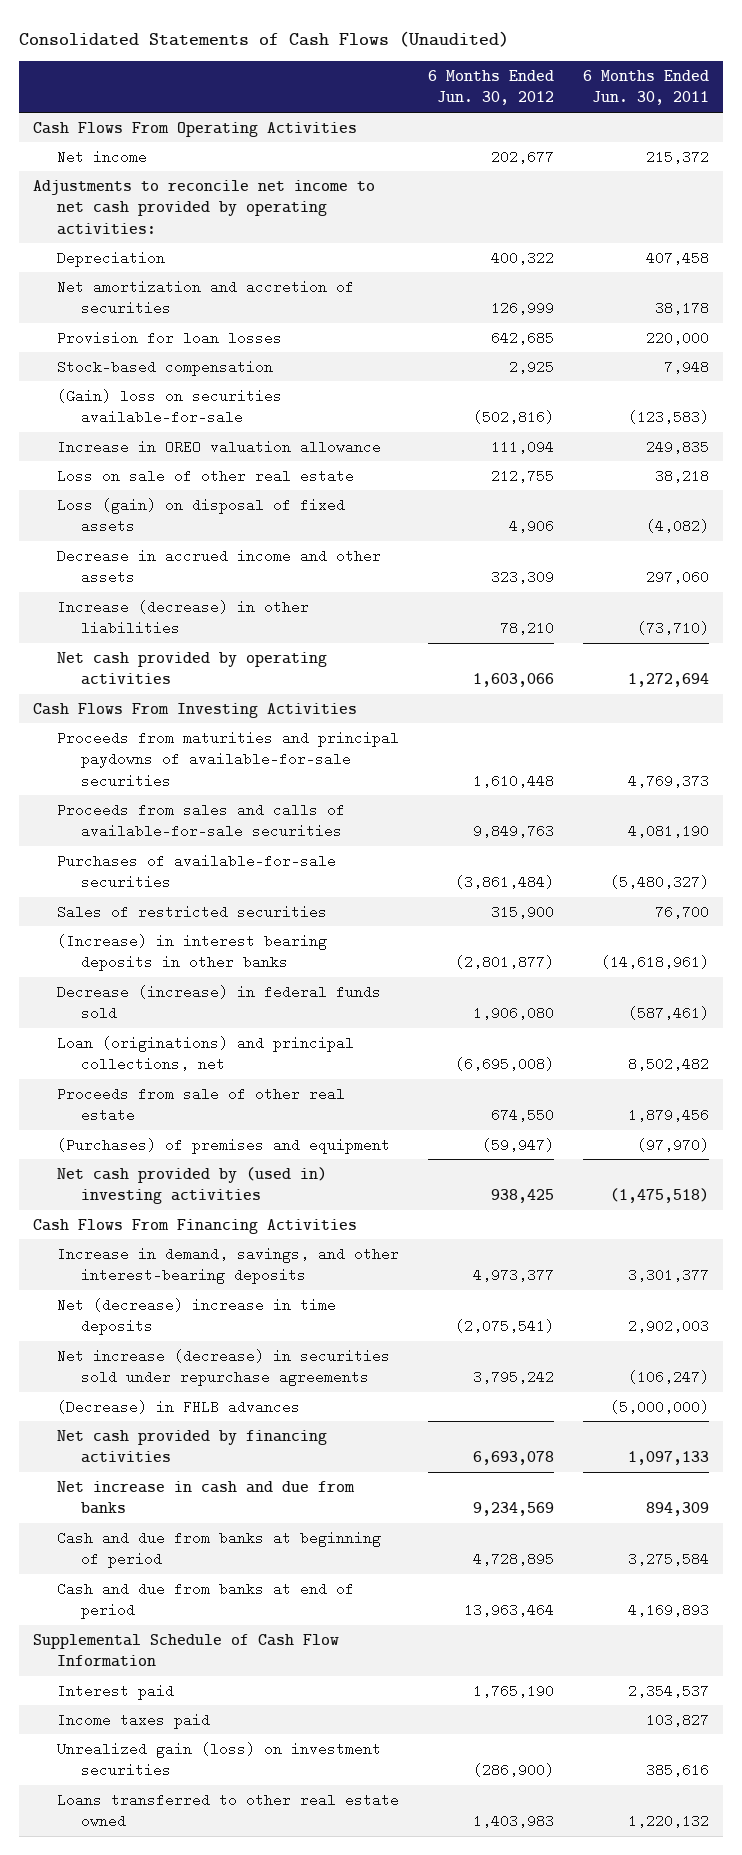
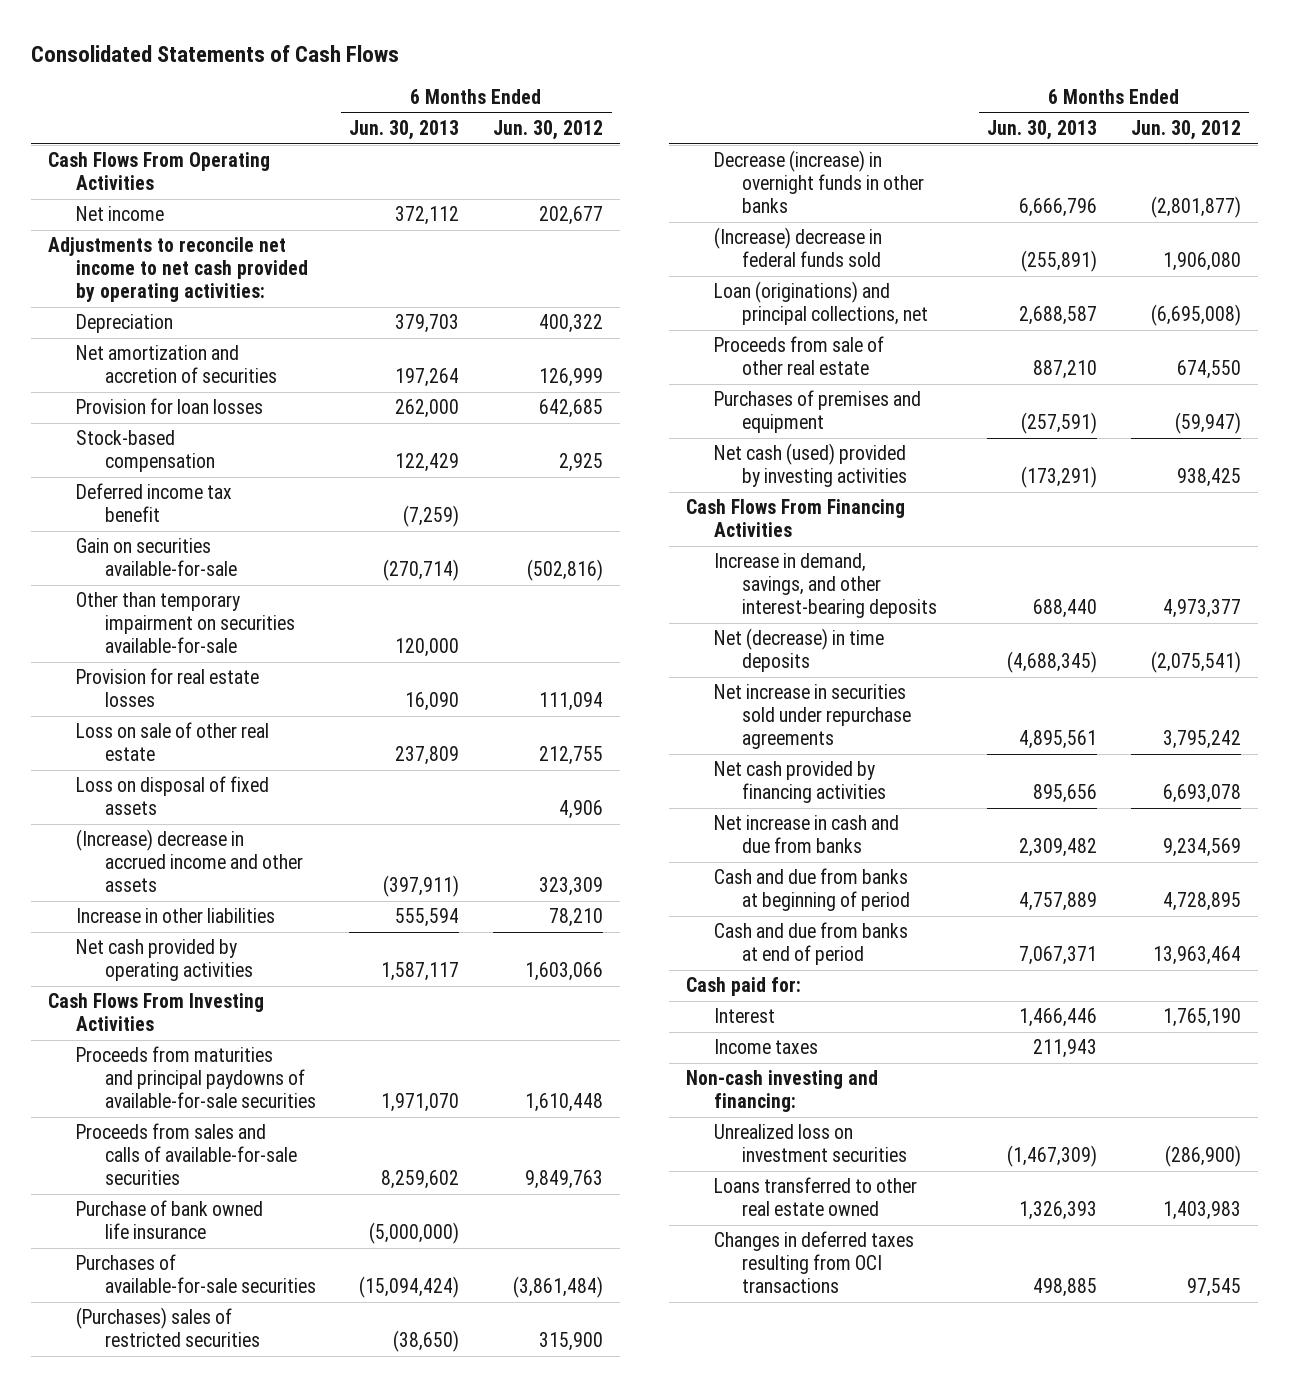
- Consolidated Statements of Cash Flows (Unaudited)
+ Consolidated Statements of Cash Flows
- | 6 Months Ended Jun. 30, 2012 | 6 Months Ended Jun. 30, 2011
+ | 6 Months Ended Jun. 30, 2013 | 6 Months Ended Jun. 30, 2012
- (Gain) loss on securities available-for-sale | (502,816) | (123,583)
- Increase in OREO valuation allowance | 111,094 | 249,835
+ Deferred income tax benefit | (7,259) |
+ Gain on securities available-for-sale | (270,714) | (502,816)
+ Other than temporary impairment on securities available-for-sale | 120,000 |
+ Provision for real estate losses | 16,090 | 111,094
- Loss (gain) on disposal of fixed assets | 4,906 | (4,082)
- Decrease in accrued income and other assets | 323,309 | 297,060
- Increase (decrease) in other liabilities | 78,210 | (73,710)
+ Loss on disposal of fixed assets | | 4,906
+ (Increase) decrease in accrued income and other assets | (397,911) | 323,309
+ Increase in other liabilities | 555,594 | 78,210
+ Purchase of bank owned life insurance | (5,000,000) |
- Sales of restricted securities | 315,900 | 76,700
- (Increase) in interest bearing deposits in other banks | (2,801,877) | (14,618,961)
- Decrease (increase) in federal funds sold | 1,906,080 | (587,461)
+ (Purchases) sales of restricted securities | (38,650) | 315,900
+ Decrease (increase) in overnight funds in other banks | 6,666,796 | (2,801,877)
+ (Increase) decrease in federal funds sold | (255,891) | 1,906,080
- (Purchases) of premises and equipment | (59,947) | (97,970)
- Net cash provided by (used in) investing activities | 938,425 | (1,475,518)
+ Purchases of premises and equipment | (257,591) | (59,947)
+ Net cash (used) provided by investing activities | (173,291) | 938,425
- Net (decrease) increase in time deposits | (2,075,541) | 2,902,003
- Net increase (decrease) in securities sold under repurchase agreements | 3,795,242 | (106,247)
- (Decrease) in FHLB advances | | (5,000,000)
+ Net (decrease) in time deposits | (4,688,345) | (2,075,541)
+ Net increase in securities sold under repurchase agreements | 4,895,561 | 3,795,242
- Supplemental Schedule of Cash Flow Information
- Interest paid | 1,765,190 | 2,354,537
- Income taxes paid | | 103,827
- Unrealized gain (loss) on investment securities | (286,900) | 385,616
+ Cash paid for:
+ Interest | 1,466,446 | 1,765,190
+ Income taxes | 211,943 |
+ Non-cash investing and financing:
+ Unrealized loss on investment securities | (1,467,309) | (286,900)
+ Changes in deferred taxes resulting from OCI transactions | 498,885 | 97,545

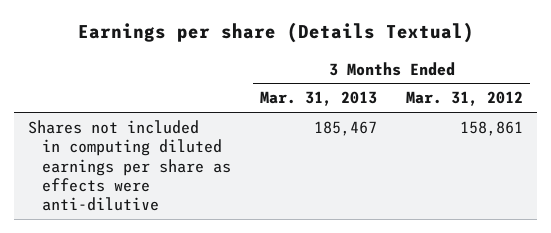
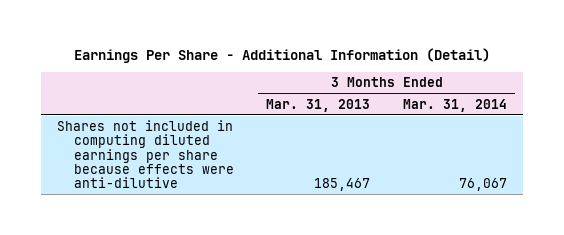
- Earnings per share (Details Textual)
+ Earnings Per Share - Additional Information (Detail)
- | 3 Months Ended Mar. 31, 2013 | 3 Months Ended Mar. 31, 2012
+ | 3 Months Ended Mar. 31, 2013 | 3 Months Ended Mar. 31, 2014
- Shares not included in computing diluted earnings per share as effects were anti-dilutive | 185,467 | 158,861
+ Shares not included in computing diluted earnings per share because effects were anti-dilutive | 185,467 | 76,067

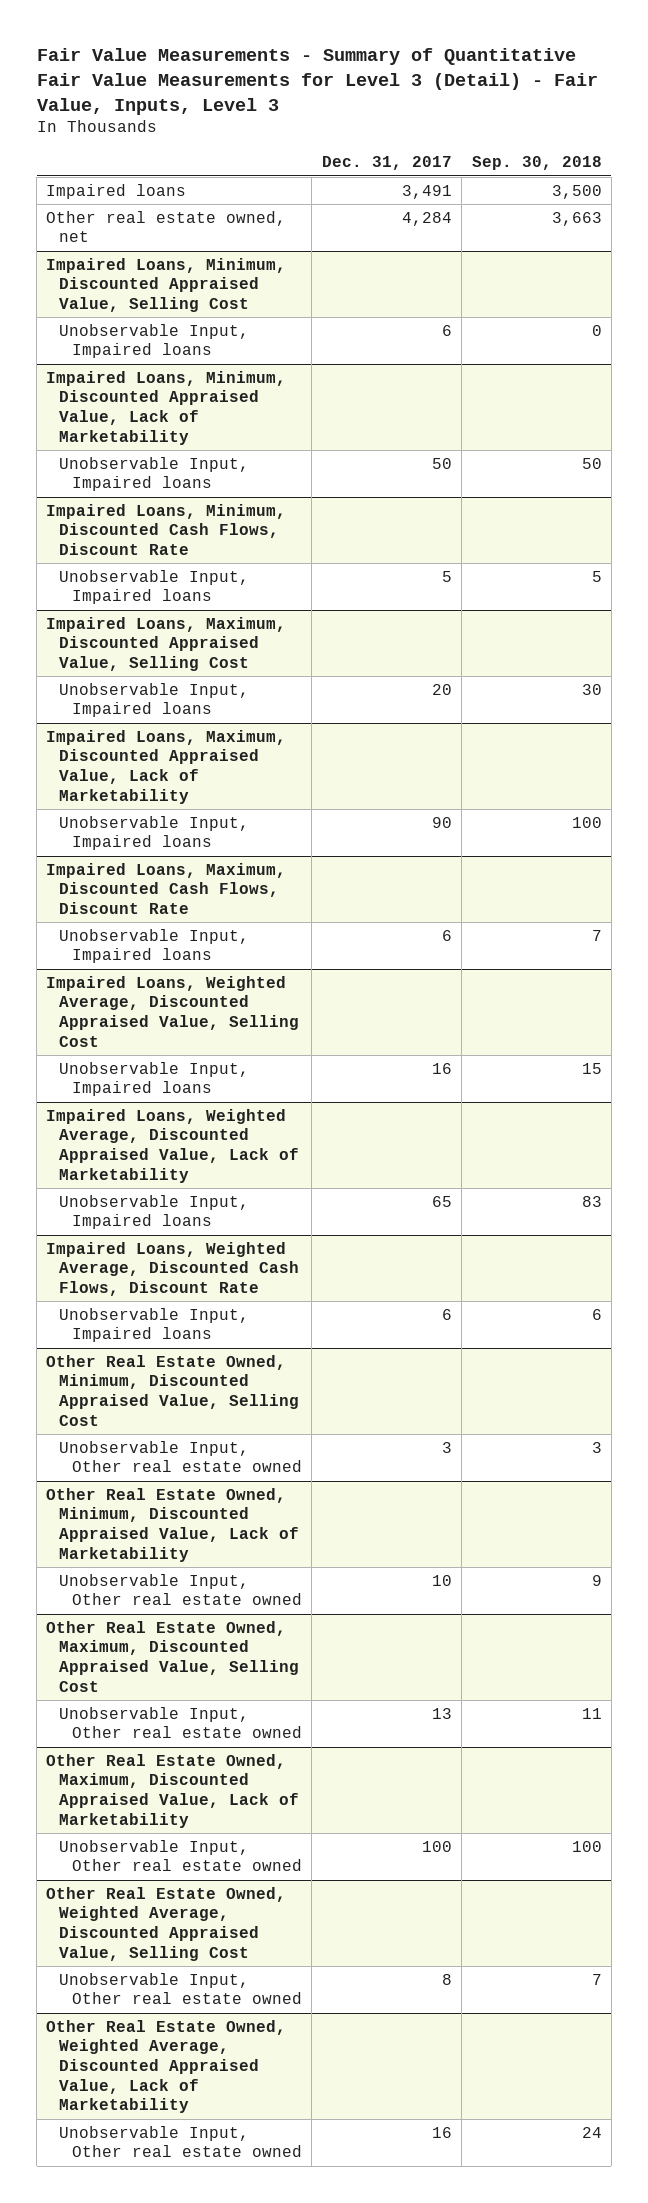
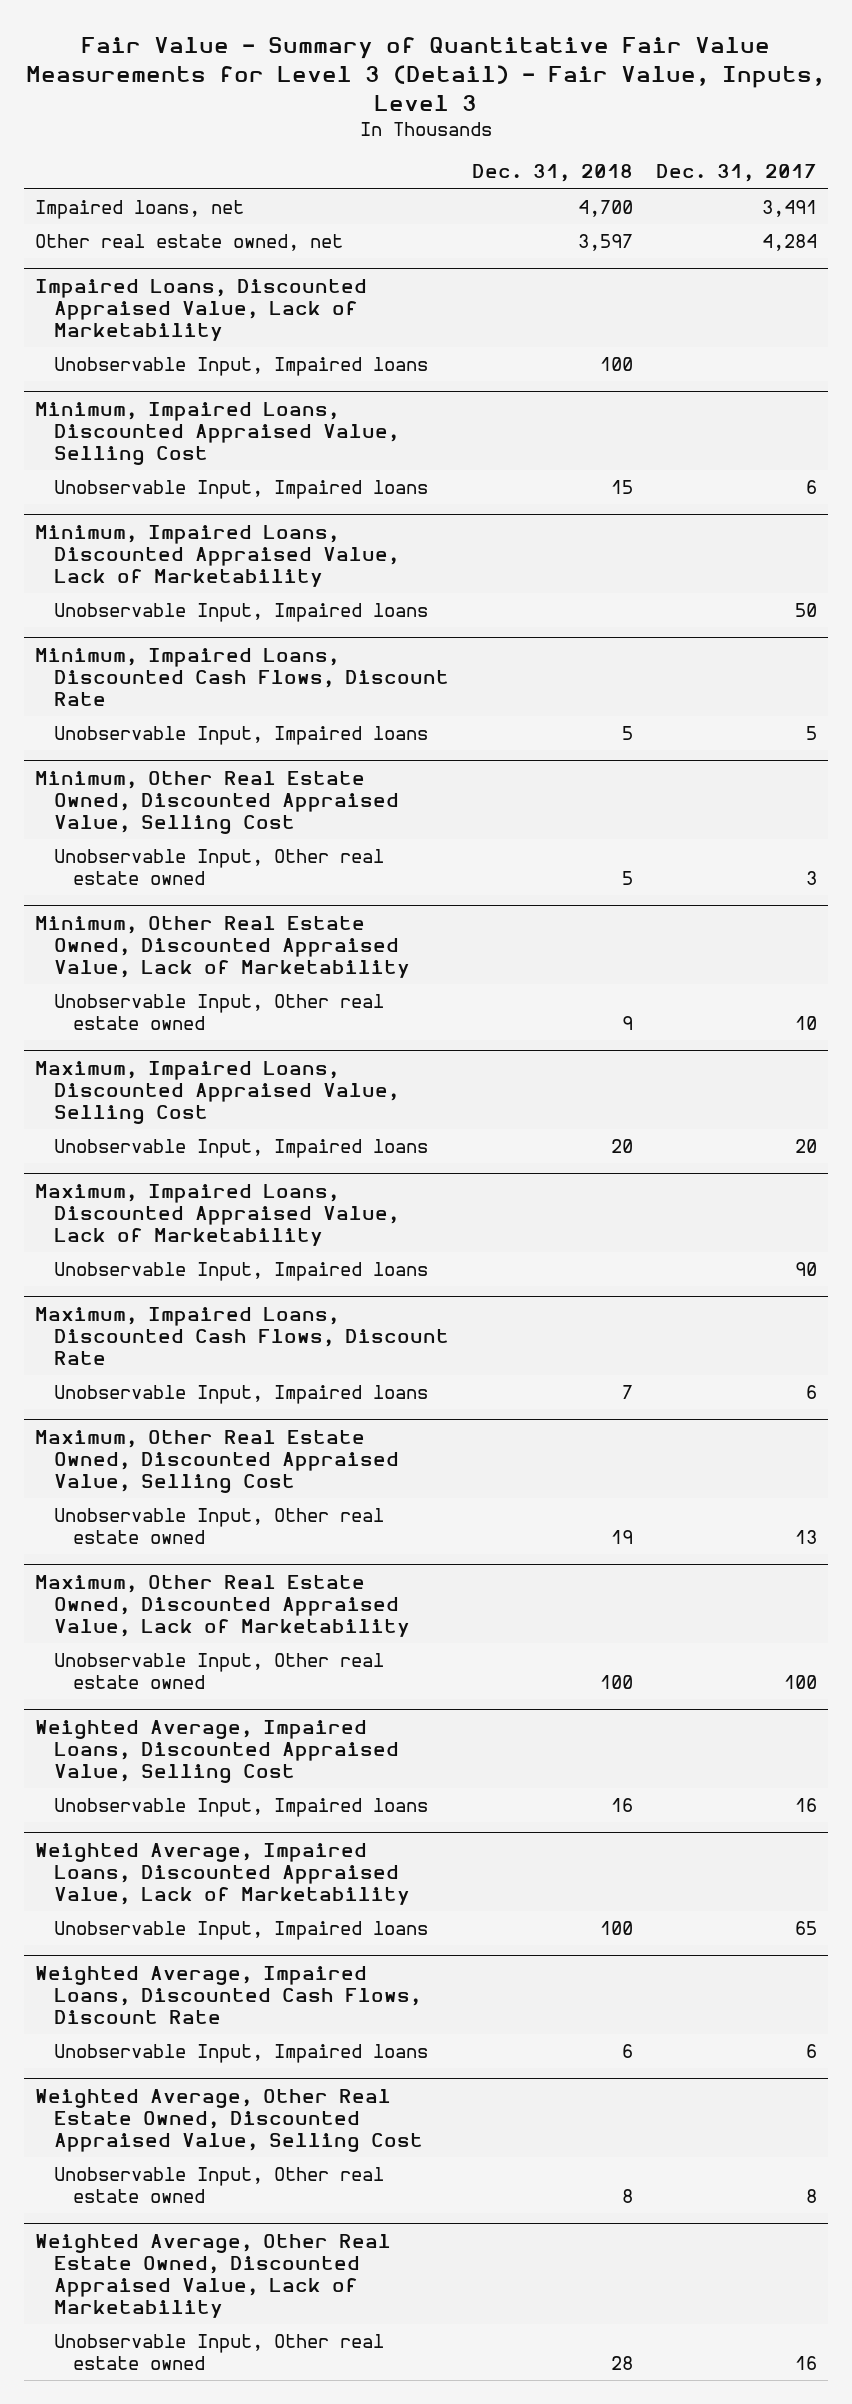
- Fair Value Measurements - Summary of Quantitative Fair Value Measurements for Level 3 (Detail) - Fair Value, Inputs, Level 3
+ Fair Value - Summary of Quantitative Fair Value Measurements for Level 3 (Detail) - Fair Value, Inputs, Level 3
- | Dec. 31, 2017 | Sep. 30, 2018
+ | Dec. 31, 2018 | Dec. 31, 2017
- Impaired loans | 3,491 | 3,500
+ Impaired loans, net | 4,700 | 3,491
- Impaired Loans, Minimum, Discounted Appraised Value, Selling Cost
+ Impaired Loans, Discounted Appraised Value, Lack of Marketability
+ Unobservable Input, Impaired loans | 100 |
+ Minimum, Impaired Loans, Discounted Appraised Value, Selling Cost
- Impaired Loans, Minimum, Discounted Appraised Value, Lack of Marketability
+ Minimum, Impaired Loans, Discounted Appraised Value, Lack of Marketability
- Impaired Loans, Minimum, Discounted Cash Flows, Discount Rate
+ Minimum, Impaired Loans, Discounted Cash Flows, Discount Rate
- Impaired Loans, Maximum, Discounted Appraised Value, Selling Cost
+ Minimum, Other Real Estate Owned, Discounted Appraised Value, Selling Cost
+ Unobservable Input, Other real estate owned | 5 | 3
+ Minimum, Other Real Estate Owned, Discounted Appraised Value, Lack of Marketability
+ Unobservable Input, Other real estate owned | 9 | 10
+ Maximum, Impaired Loans, Discounted Appraised Value, Selling Cost
- Impaired Loans, Maximum, Discounted Appraised Value, Lack of Marketability
+ Maximum, Impaired Loans, Discounted Appraised Value, Lack of Marketability
- Impaired Loans, Maximum, Discounted Cash Flows, Discount Rate
+ Maximum, Impaired Loans, Discounted Cash Flows, Discount Rate
- Impaired Loans, Weighted Average, Discounted Appraised Value, Selling Cost
+ Maximum, Other Real Estate Owned, Discounted Appraised Value, Selling Cost
+ Unobservable Input, Other real estate owned | 19 | 13
+ Maximum, Other Real Estate Owned, Discounted Appraised Value, Lack of Marketability
+ Unobservable Input, Other real estate owned | 100 | 100
+ Weighted Average, Impaired Loans, Discounted Appraised Value, Selling Cost
- Impaired Loans, Weighted Average, Discounted Appraised Value, Lack of Marketability
+ Weighted Average, Impaired Loans, Discounted Appraised Value, Lack of Marketability
- Impaired Loans, Weighted Average, Discounted Cash Flows, Discount Rate
+ Weighted Average, Impaired Loans, Discounted Cash Flows, Discount Rate
- Other Real Estate Owned, Minimum, Discounted Appraised Value, Selling Cost
- Unobservable Input, Other real estate owned | 3 | 3
- Other Real Estate Owned, Minimum, Discounted Appraised Value, Lack of Marketability
- Unobservable Input, Other real estate owned | 10 | 9
- Other Real Estate Owned, Maximum, Discounted Appraised Value, Selling Cost
- Unobservable Input, Other real estate owned | 13 | 11
- Other Real Estate Owned, Maximum, Discounted Appraised Value, Lack of Marketability
- Unobservable Input, Other real estate owned | 100 | 100
- Other Real Estate Owned, Weighted Average, Discounted Appraised Value, Selling Cost
+ Weighted Average, Other Real Estate Owned, Discounted Appraised Value, Selling Cost
- Other Real Estate Owned, Weighted Average, Discounted Appraised Value, Lack of Marketability
+ Weighted Average, Other Real Estate Owned, Discounted Appraised Value, Lack of Marketability

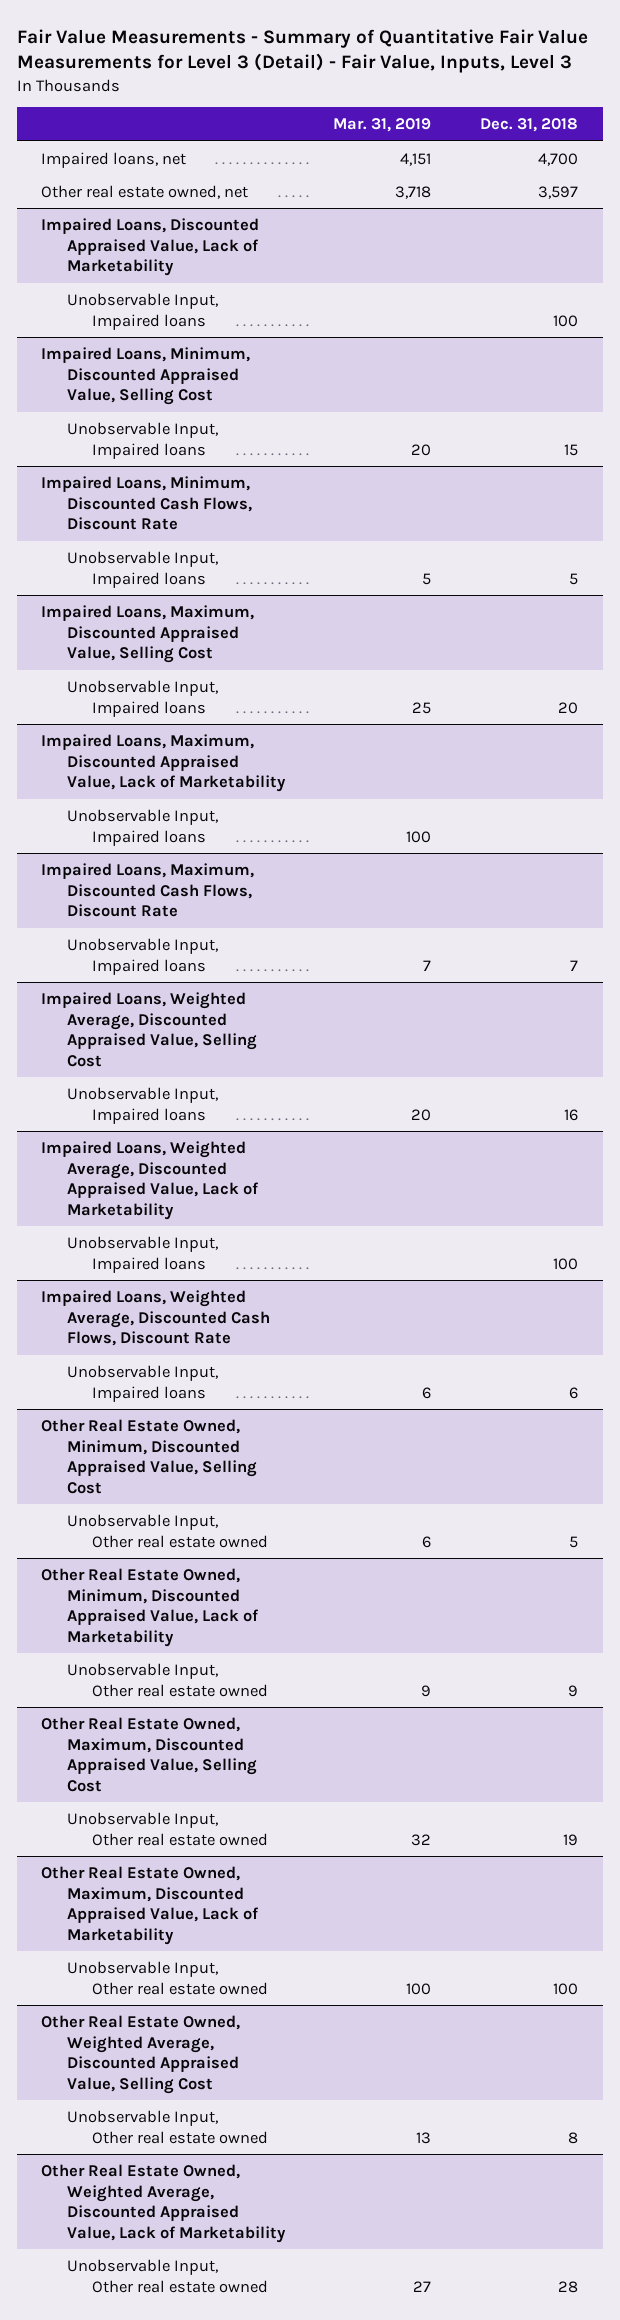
- Fair Value - Summary of Quantitative Fair Value Measurements for Level 3 (Detail) - Fair Value, Inputs, Level 3
+ Fair Value Measurements - Summary of Quantitative Fair Value Measurements for Level 3 (Detail) - Fair Value, Inputs, Level 3
- | Dec. 31, 2018 | Dec. 31, 2017
+ | Mar. 31, 2019 | Dec. 31, 2018
- Minimum, Impaired Loans, Discounted Appraised Value, Selling Cost
+ Impaired Loans, Minimum, Discounted Appraised Value, Selling Cost
- Minimum, Impaired Loans, Discounted Appraised Value, Lack of Marketability
- Unobservable Input, Impaired loans | | 50
- Minimum, Impaired Loans, Discounted Cash Flows, Discount Rate
+ Impaired Loans, Minimum, Discounted Cash Flows, Discount Rate
- Minimum, Other Real Estate Owned, Discounted Appraised Value, Selling Cost
- Unobservable Input, Other real estate owned | 5 | 3
- Minimum, Other Real Estate Owned, Discounted Appraised Value, Lack of Marketability
- Unobservable Input, Other real estate owned | 9 | 10
- Maximum, Impaired Loans, Discounted Appraised Value, Selling Cost
+ Impaired Loans, Maximum, Discounted Appraised Value, Selling Cost
- Maximum, Impaired Loans, Discounted Appraised Value, Lack of Marketability
+ Impaired Loans, Maximum, Discounted Appraised Value, Lack of Marketability
- Maximum, Impaired Loans, Discounted Cash Flows, Discount Rate
+ Impaired Loans, Maximum, Discounted Cash Flows, Discount Rate
- Maximum, Other Real Estate Owned, Discounted Appraised Value, Selling Cost
- Unobservable Input, Other real estate owned | 19 | 13
- Maximum, Other Real Estate Owned, Discounted Appraised Value, Lack of Marketability
- Unobservable Input, Other real estate owned | 100 | 100
- Weighted Average, Impaired Loans, Discounted Appraised Value, Selling Cost
+ Impaired Loans, Weighted Average, Discounted Appraised Value, Selling Cost
- Weighted Average, Impaired Loans, Discounted Appraised Value, Lack of Marketability
+ Impaired Loans, Weighted Average, Discounted Appraised Value, Lack of Marketability
- Weighted Average, Impaired Loans, Discounted Cash Flows, Discount Rate
+ Impaired Loans, Weighted Average, Discounted Cash Flows, Discount Rate
- Weighted Average, Other Real Estate Owned, Discounted Appraised Value, Selling Cost
+ Other Real Estate Owned, Minimum, Discounted Appraised Value, Selling Cost
+ Unobservable Input, Other real estate owned | 6 | 5
+ Other Real Estate Owned, Minimum, Discounted Appraised Value, Lack of Marketability
+ Unobservable Input, Other real estate owned | 9 | 9
+ Other Real Estate Owned, Maximum, Discounted Appraised Value, Selling Cost
+ Unobservable Input, Other real estate owned | 32 | 19
+ Other Real Estate Owned, Maximum, Discounted Appraised Value, Lack of Marketability
+ Unobservable Input, Other real estate owned | 100 | 100
+ Other Real Estate Owned, Weighted Average, Discounted Appraised Value, Selling Cost
- Weighted Average, Other Real Estate Owned, Discounted Appraised Value, Lack of Marketability
+ Other Real Estate Owned, Weighted Average, Discounted Appraised Value, Lack of Marketability

